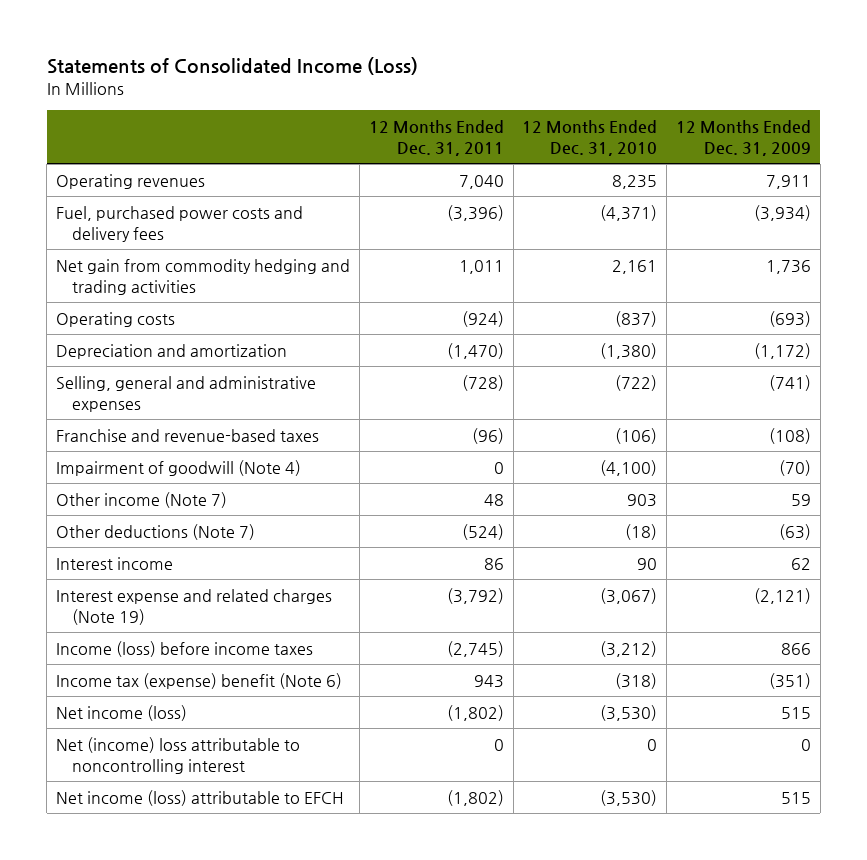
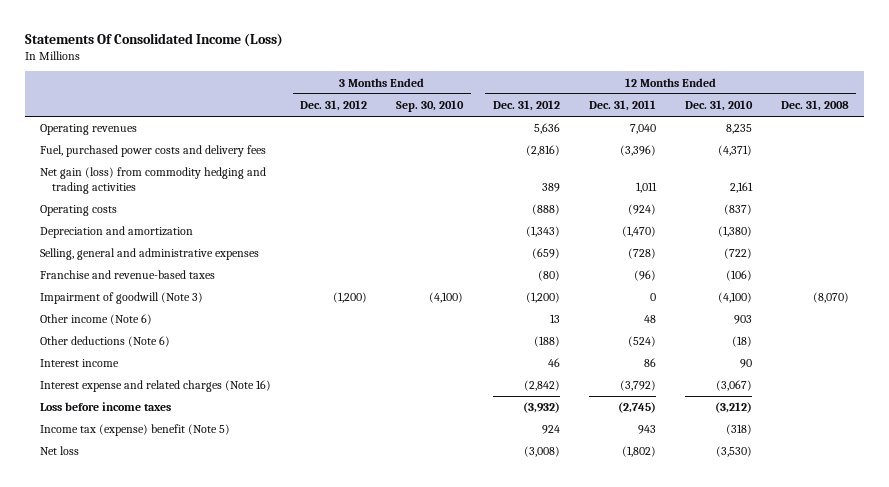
- Statements of Consolidated Income (Loss)
+ Statements Of Consolidated Income (Loss)
- | 12 Months Ended Dec. 31, 2011 | 12 Months Ended Dec. 31, 2010 | 12 Months Ended Dec. 31, 2009
+ | 3 Months Ended Dec. 31, 2012 | 3 Months Ended Sep. 30, 2010 | 12 Months Ended Dec. 31, 2012 | 12 Months Ended Dec. 31, 2011 | 12 Months Ended Dec. 31, 2010 | 12 Months Ended Dec. 31, 2008
- Net gain from commodity hedging and trading activities | 1,011 | 2,161 | 1,736
+ Net gain (loss) from commodity hedging and trading activities | | | 389 | 1,011 | 2,161 |
- Impairment of goodwill (Note 4) | 0 | (4,100) | (70)
- Other income (Note 7) | 48 | 903 | 59
- Other deductions (Note 7) | (524) | (18) | (63)
+ Impairment of goodwill (Note 3) | (1,200) | (4,100) | (1,200) | 0 | (4,100) | (8,070)
+ Other income (Note 6) | | | 13 | 48 | 903 |
+ Other deductions (Note 6) | | | (188) | (524) | (18) |
- Interest expense and related charges (Note 19) | (3,792) | (3,067) | (2,121)
- Income (loss) before income taxes | (2,745) | (3,212) | 866
- Income tax (expense) benefit (Note 6) | 943 | (318) | (351)
- Net income (loss) | (1,802) | (3,530) | 515
- Net (income) loss attributable to noncontrolling interest | 0 | 0 | 0
- Net income (loss) attributable to EFCH | (1,802) | (3,530) | 515
+ Interest expense and related charges (Note 16) | | | (2,842) | (3,792) | (3,067) |
+ Loss before income taxes | | | (3,932) | (2,745) | (3,212) |
+ Income tax (expense) benefit (Note 5) | | | 924 | 943 | (318) |
+ Net loss | | | (3,008) | (1,802) | (3,530) |

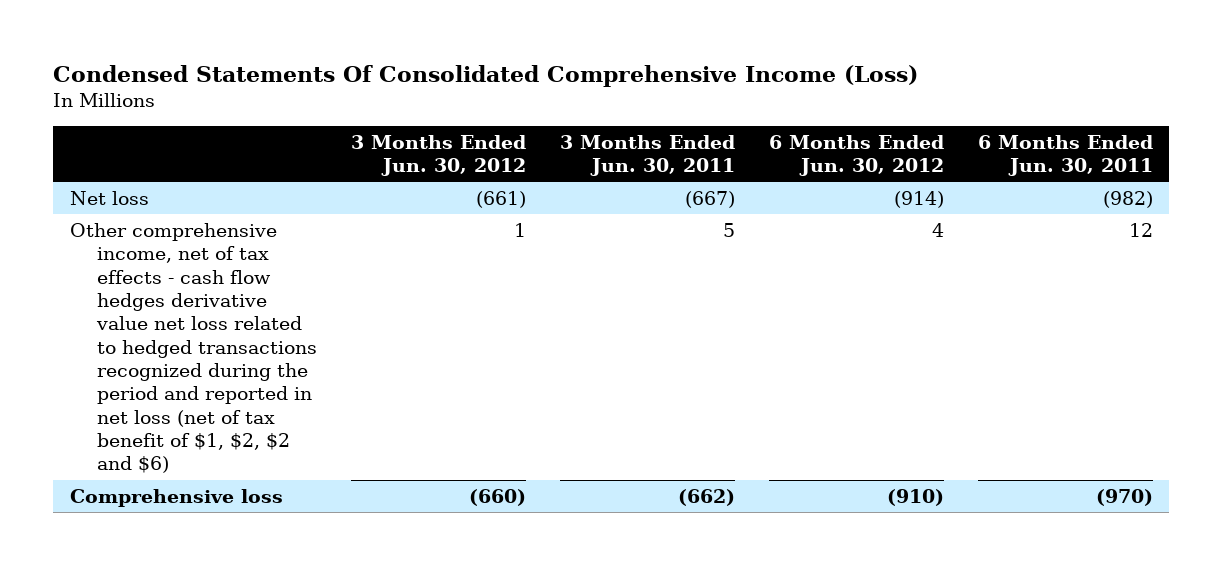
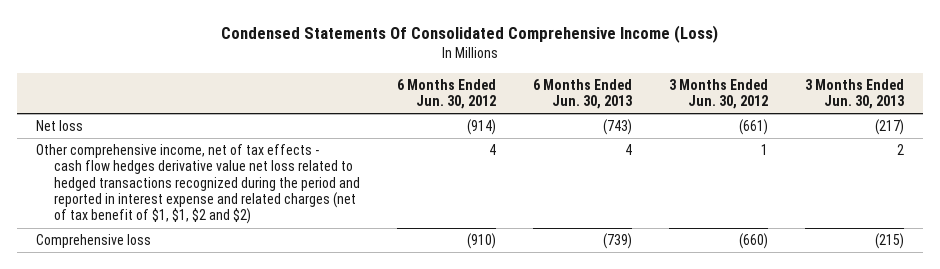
- | 3 Months Ended Jun. 30, 2012 | 3 Months Ended Jun. 30, 2011 | 6 Months Ended Jun. 30, 2012 | 6 Months Ended Jun. 30, 2011
+ | 6 Months Ended Jun. 30, 2012 | 6 Months Ended Jun. 30, 2013 | 3 Months Ended Jun. 30, 2012 | 3 Months Ended Jun. 30, 2013
- Other comprehensive income, net of tax effects - cash flow hedges derivative value net loss related to hedged transactions recognized during the period and reported in net loss (net of tax benefit of $1, $2, $2 and $6) | 1 | 5 | 4 | 12
+ Other comprehensive income, net of tax effects - cash flow hedges derivative value net loss related to hedged transactions recognized during the period and reported in interest expense and related charges (net of tax benefit of $1, $1, $2 and $2) | 4 | 4 | 1 | 2

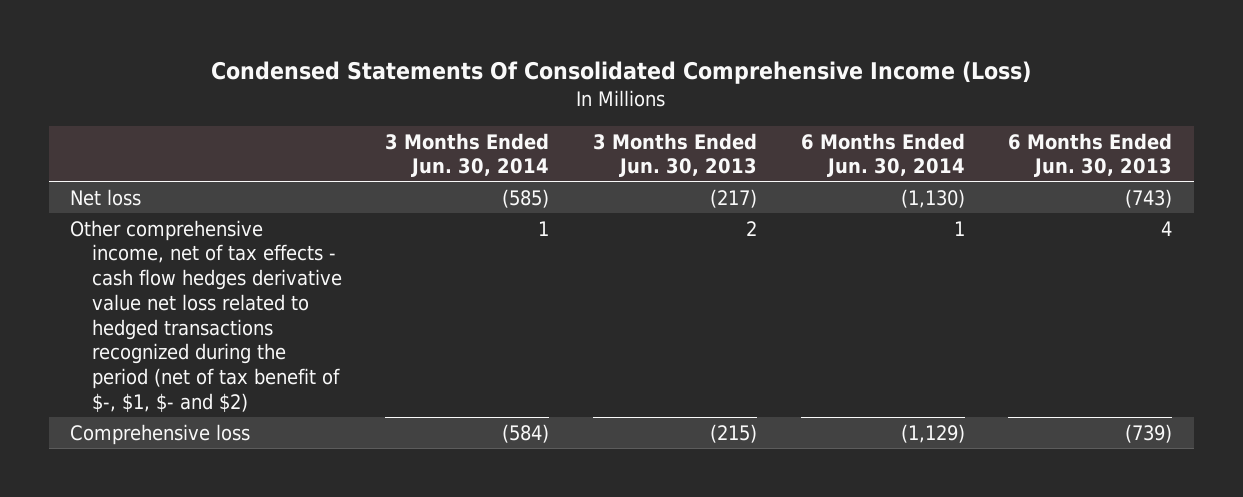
- | 6 Months Ended Jun. 30, 2012 | 6 Months Ended Jun. 30, 2013 | 3 Months Ended Jun. 30, 2012 | 3 Months Ended Jun. 30, 2013
+ | 3 Months Ended Jun. 30, 2014 | 3 Months Ended Jun. 30, 2013 | 6 Months Ended Jun. 30, 2014 | 6 Months Ended Jun. 30, 2013
- Other comprehensive income, net of tax effects - cash flow hedges derivative value net loss related to hedged transactions recognized during the period and reported in interest expense and related charges (net of tax benefit of $1, $1, $2 and $2) | 4 | 4 | 1 | 2
+ Other comprehensive income, net of tax effects - cash flow hedges derivative value net loss related to hedged transactions recognized during the period (net of tax benefit of $-, $1, $- and $2) | 1 | 2 | 1 | 4

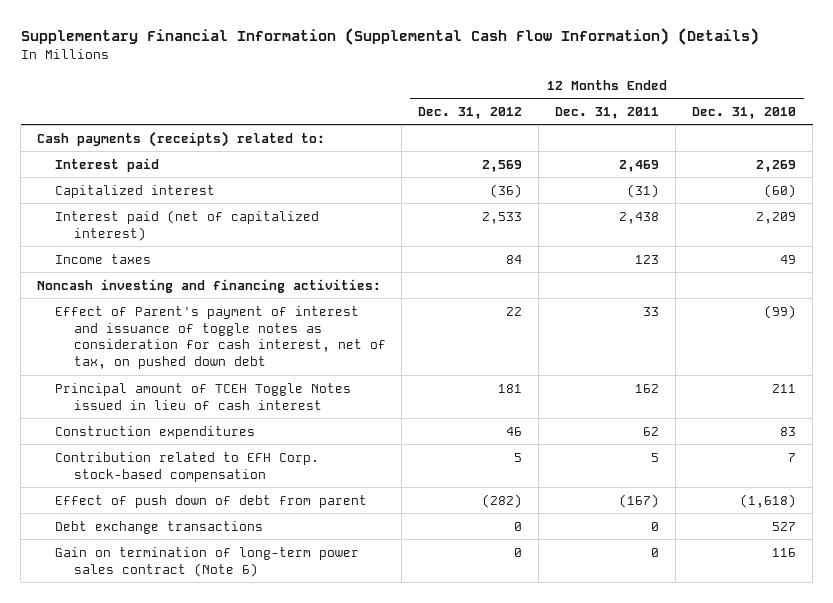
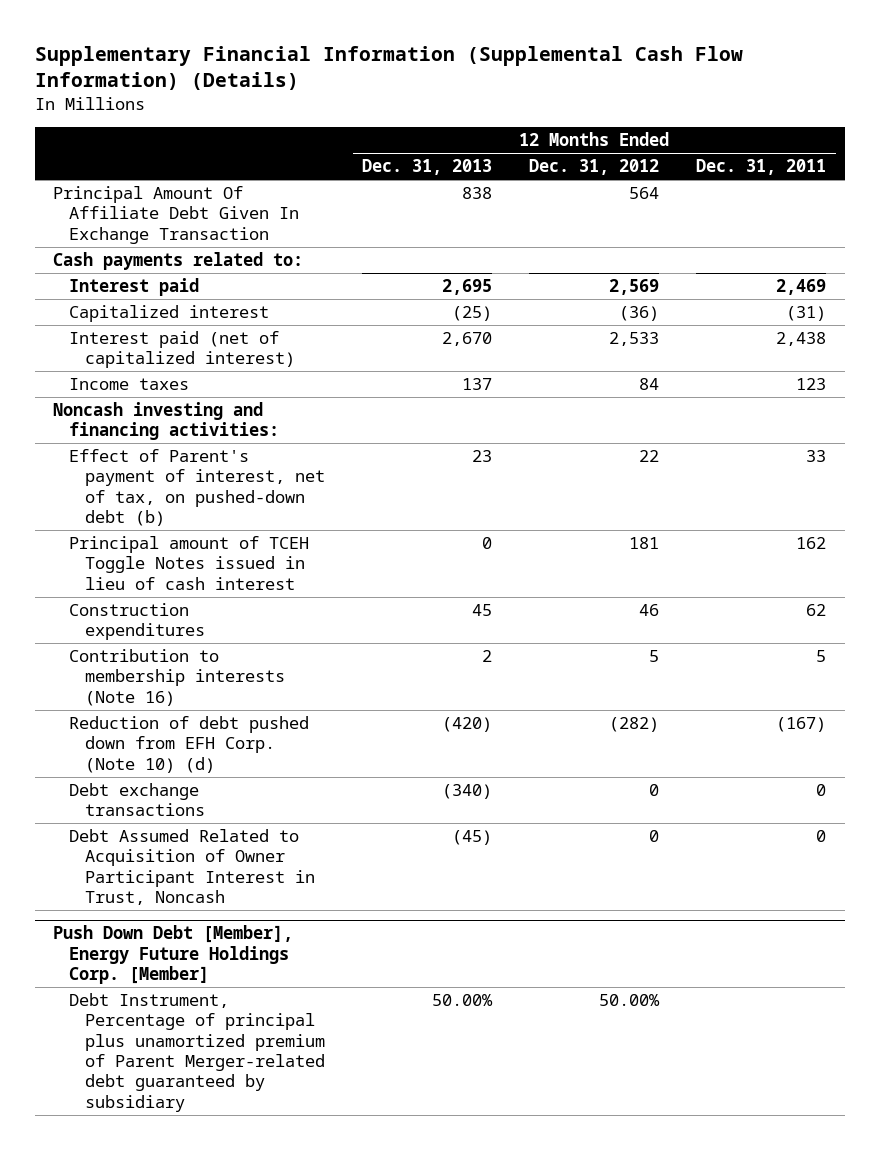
- | 12 Months Ended Dec. 31, 2012 | 12 Months Ended Dec. 31, 2011 | 12 Months Ended Dec. 31, 2010
+ | 12 Months Ended Dec. 31, 2013 | 12 Months Ended Dec. 31, 2012 | 12 Months Ended Dec. 31, 2011
- Cash payments (receipts) related to:
+ Principal Amount Of Affiliate Debt Given In Exchange Transaction | 838 | 564 |
+ Cash payments related to:
- Effect of Parent's payment of interest and issuance of toggle notes as consideration for cash interest, net of tax, on pushed down debt | 22 | 33 | (99)
+ Effect of Parent's payment of interest, net of tax, on pushed-down debt (b) | 23 | 22 | 33
- Contribution related to EFH Corp. stock-based compensation | 5 | 5 | 7
- Effect of push down of debt from parent | (282) | (167) | (1,618)
+ Contribution to membership interests (Note 16) | 2 | 5 | 5
+ Reduction of debt pushed down from EFH Corp. (Note 10) (d) | (420) | (282) | (167)
- Gain on termination of long-term power sales contract (Note 6) | 0 | 0 | 116
+ Debt Assumed Related to Acquisition of Owner Participant Interest in Trust, Noncash | (45) | 0 | 0
+ Push Down Debt [Member], Energy Future Holdings Corp. [Member]
+ Debt Instrument, Percentage of principal plus unamortized premium of Parent Merger-related debt guaranteed by subsidiary | 50.00% | 50.00% |

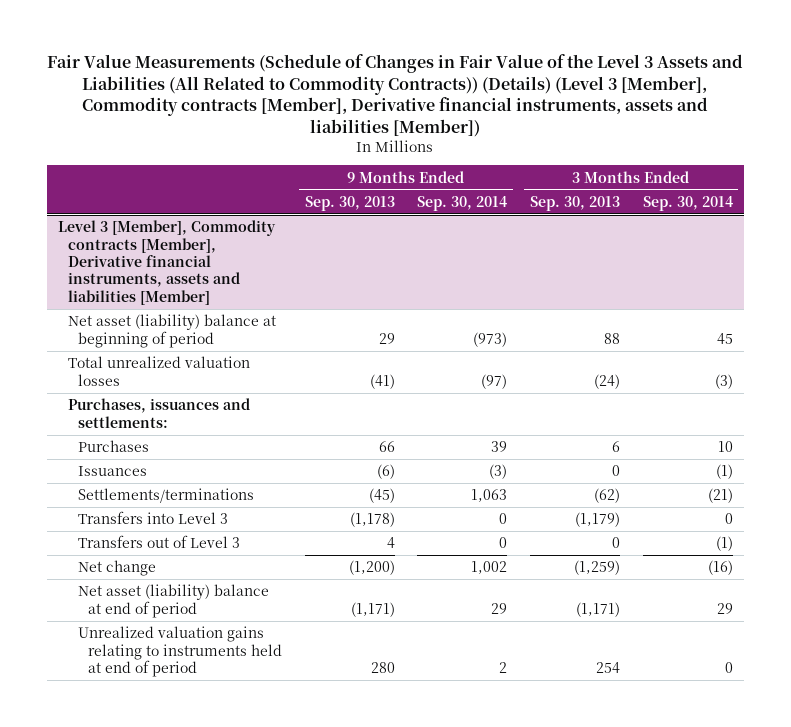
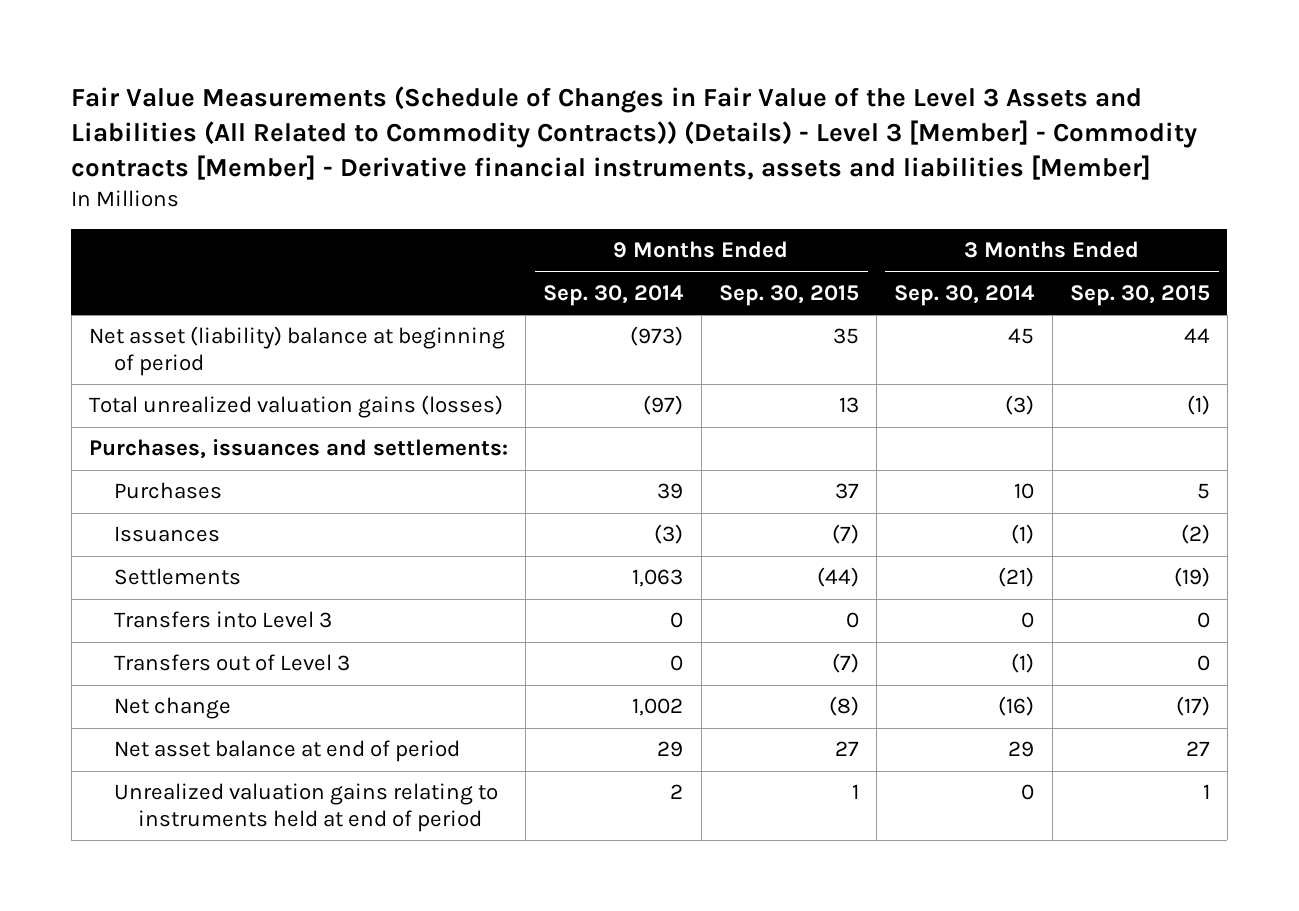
- Fair Value Measurements (Schedule of Changes in Fair Value of the Level 3 Assets and Liabilities (All Related to Commodity Contracts)) (Details) (Level 3 [Member], Commodity contracts [Member], Derivative financial instruments, assets and liabilities [Member])
+ Fair Value Measurements (Schedule of Changes in Fair Value of the Level 3 Assets and Liabilities (All Related to Commodity Contracts)) (Details) - Level 3 [Member] - Commodity contracts [Member] - Derivative financial instruments, assets and liabilities [Member]
- | 9 Months Ended Sep. 30, 2013 | 9 Months Ended Sep. 30, 2014 | 3 Months Ended Sep. 30, 2013 | 3 Months Ended Sep. 30, 2014
+ | 9 Months Ended Sep. 30, 2014 | 9 Months Ended Sep. 30, 2015 | 3 Months Ended Sep. 30, 2014 | 3 Months Ended Sep. 30, 2015
- Level 3 [Member], Commodity contracts [Member], Derivative financial instruments, assets and liabilities [Member]
- Total unrealized valuation losses | (41) | (97) | (24) | (3)
+ Total unrealized valuation gains (losses) | (97) | 13 | (3) | (1)
- Settlements/terminations | (45) | 1,063 | (62) | (21)
+ Settlements | 1,063 | (44) | (21) | (19)
- Net asset (liability) balance at end of period | (1,171) | 29 | (1,171) | 29
+ Net asset balance at end of period | 29 | 27 | 29 | 27

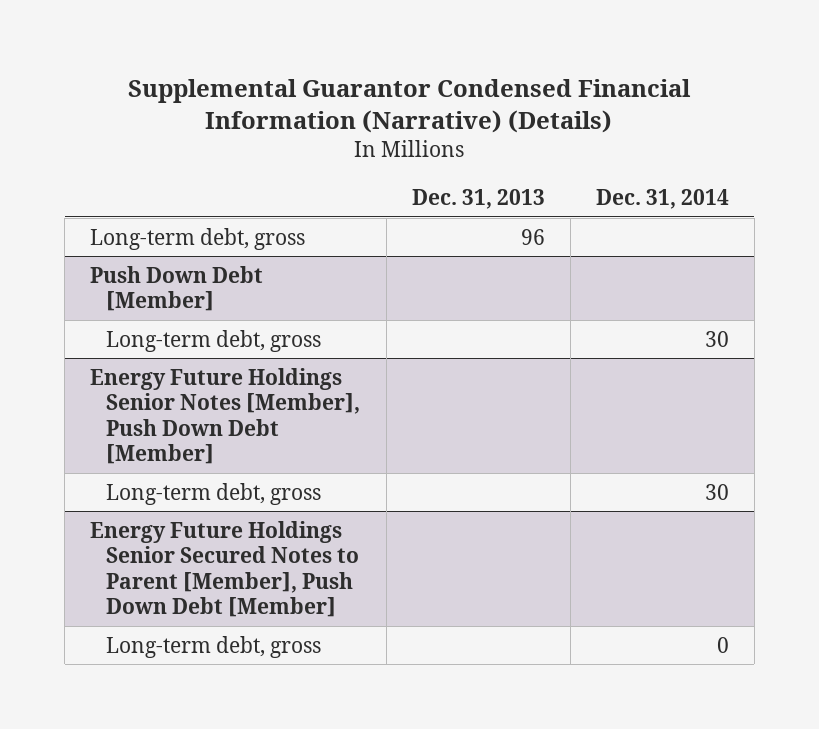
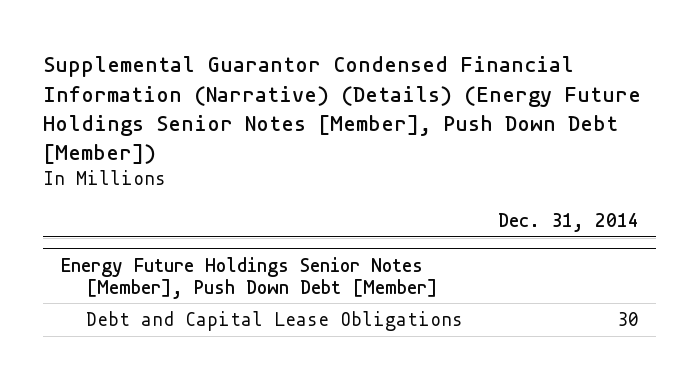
- Supplemental Guarantor Condensed Financial Information (Narrative) (Details)
+ Supplemental Guarantor Condensed Financial Information (Narrative) (Details) (Energy Future Holdings Senior Notes [Member], Push Down Debt [Member])
- | Dec. 31, 2013 | Dec. 31, 2014
+ | Dec. 31, 2014
- Long-term debt, gross | 96 |
- Push Down Debt [Member]
- Long-term debt, gross | | 30
@ Energy Future Holdings Senior Notes [Member], Push Down Debt [Member]
- Long-term debt, gross | | 30
- Energy Future Holdings Senior Secured Notes to Parent [Member], Push Down Debt [Member]
- Long-term debt, gross | | 0
@ Energy Future Holdings Senior Notes [Member], Push Down Debt [Member]
+ Debt and Capital Lease Obligations | 30

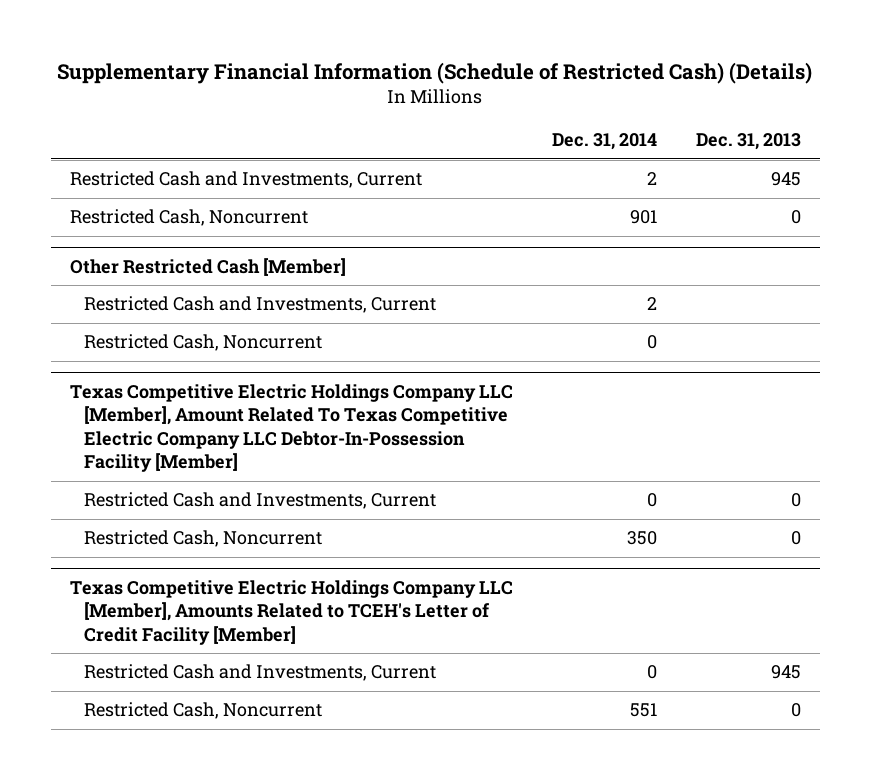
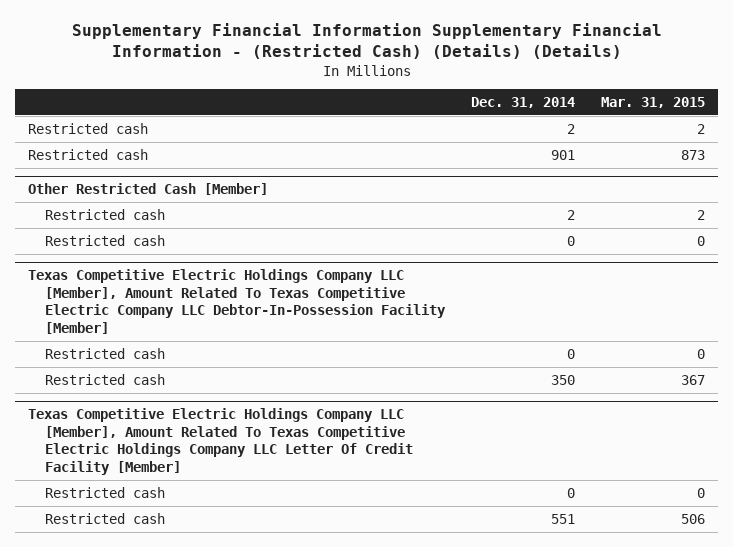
- Supplementary Financial Information (Schedule of Restricted Cash) (Details)
+ Supplementary Financial Information Supplementary Financial Information - (Restricted Cash) (Details) (Details)
- | Dec. 31, 2014 | Dec. 31, 2013
+ | Dec. 31, 2014 | Mar. 31, 2015
- Restricted Cash and Investments, Current | 2 | 945
- Restricted Cash, Noncurrent | 901 | 0
+ Restricted cash | 2 | 2
+ Restricted cash | 901 | 873
@ Other Restricted Cash [Member]
- Restricted Cash and Investments, Current | 2 |
- Restricted Cash, Noncurrent | 0 |
+ Restricted cash | 2 | 2
+ Restricted cash | 0 | 0
@ Texas Competitive Electric Holdings Company LLC [Member], Amount Related To Texas Competitive Electric Company LLC Debtor-In-Possession Facility [Member]
- Restricted Cash and Investments, Current | 0 | 0
- Restricted Cash, Noncurrent | 350 | 0
- Texas Competitive Electric Holdings Company LLC [Member], Amounts Related to TCEH's Letter of Credit Facility [Member]
- Restricted Cash and Investments, Current | 0 | 945
- Restricted Cash, Noncurrent | 551 | 0
@ Texas Competitive Electric Holdings Company LLC [Member], Amount Related To Texas Competitive Electric Company LLC Debtor-In-Possession Facility [Member]
+ Restricted cash | 0 | 0
+ Restricted cash | 350 | 367
+ Texas Competitive Electric Holdings Company LLC [Member], Amount Related To Texas Competitive Electric Holdings Company LLC Letter Of Credit Facility [Member]
+ Restricted cash | 0 | 0
+ Restricted cash | 551 | 506

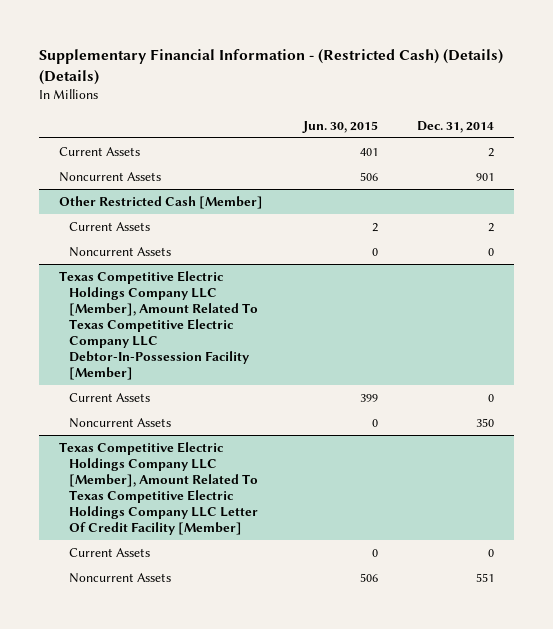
- Supplementary Financial Information Supplementary Financial Information - (Restricted Cash) (Details) (Details)
+ Supplementary Financial Information - (Restricted Cash) (Details) (Details)
- | Dec. 31, 2014 | Mar. 31, 2015
+ | Jun. 30, 2015 | Dec. 31, 2014
- Restricted cash | 2 | 2
- Restricted cash | 901 | 873
+ Current Assets | 401 | 2
+ Noncurrent Assets | 506 | 901
@ Other Restricted Cash [Member]
- Restricted cash | 2 | 2
- Restricted cash | 0 | 0
+ Current Assets | 2 | 2
+ Noncurrent Assets | 0 | 0
@ Texas Competitive Electric Holdings Company LLC [Member], Amount Related To Texas Competitive Electric Company LLC Debtor-In-Possession Facility [Member]
- Restricted cash | 0 | 0
- Restricted cash | 350 | 367
+ Current Assets | 399 | 0
+ Noncurrent Assets | 0 | 350
@ Texas Competitive Electric Holdings Company LLC [Member], Amount Related To Texas Competitive Electric Holdings Company LLC Letter Of Credit Facility [Member]
- Restricted cash | 0 | 0
- Restricted cash | 551 | 506
+ Current Assets | 0 | 0
+ Noncurrent Assets | 506 | 551

